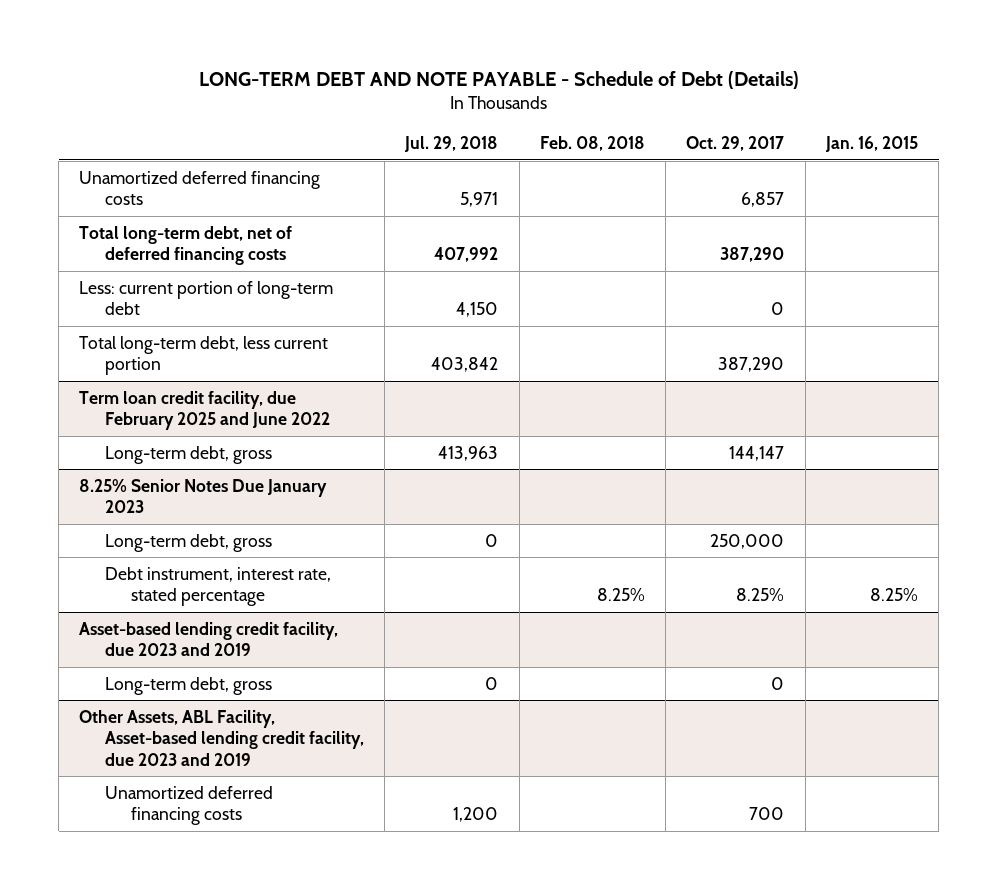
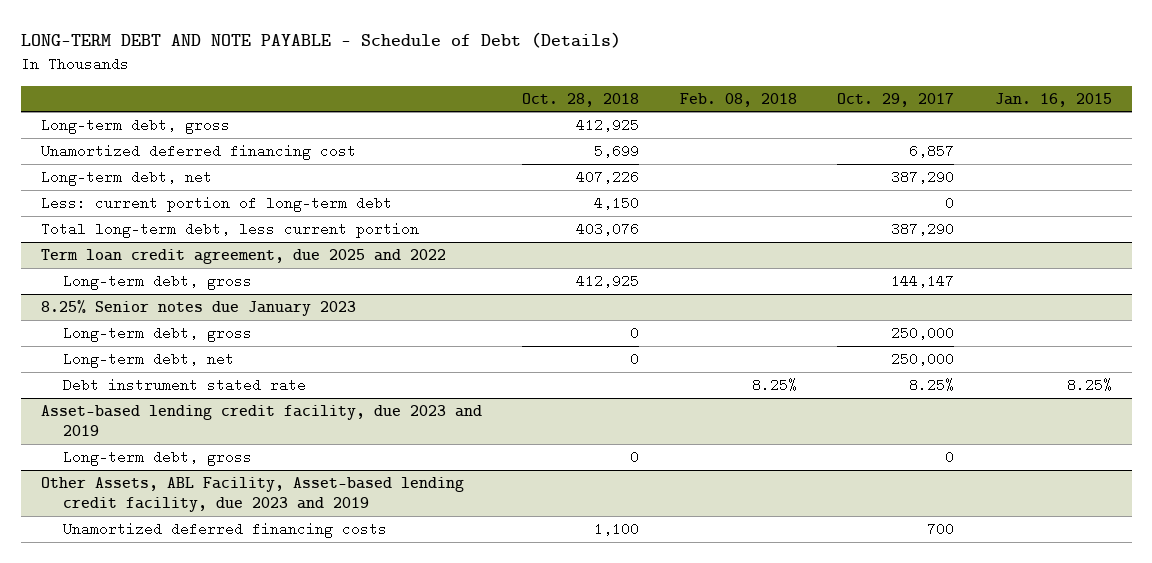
- | Jul. 29, 2018 | Feb. 08, 2018 | Oct. 29, 2017 | Jan. 16, 2015
+ | Oct. 28, 2018 | Feb. 08, 2018 | Oct. 29, 2017 | Jan. 16, 2015
- Unamortized deferred financing costs | 5,971 | | 6,857 |
- Total long-term debt, net of deferred financing costs | 407,992 | | 387,290 |
+ Long-term debt, gross | 412,925 | | |
+ Unamortized deferred financing cost | 5,699 | | 6,857 |
+ Long-term debt, net | 407,226 | | 387,290 |
- Term loan credit facility, due February 2025 and June 2022
+ Term loan credit agreement, due 2025 and 2022
- 8.25% Senior Notes Due January 2023
+ 8.25% Senior notes due January 2023
- Debt instrument, interest rate, stated percentage | | 8.25% | 8.25% | 8.25%
+ Long-term debt, net | 0 | | 250,000 |
+ Debt instrument stated rate | | 8.25% | 8.25% | 8.25%

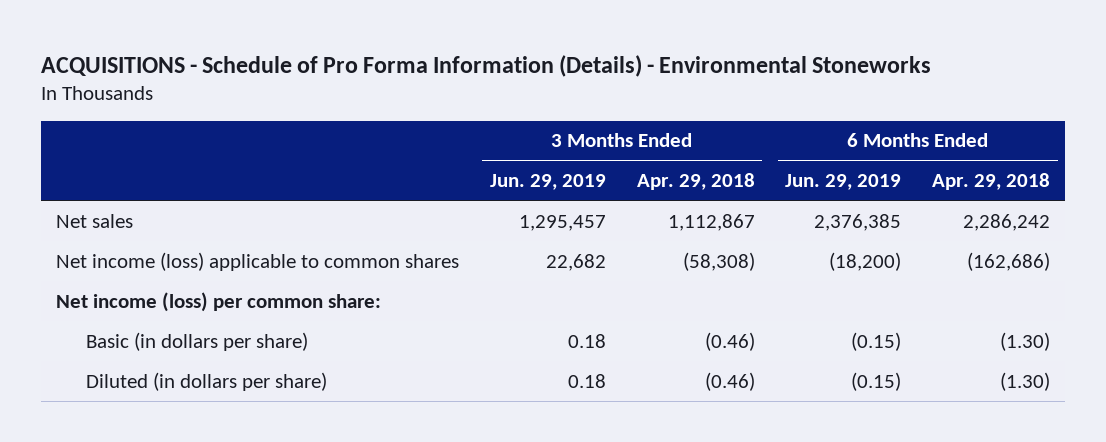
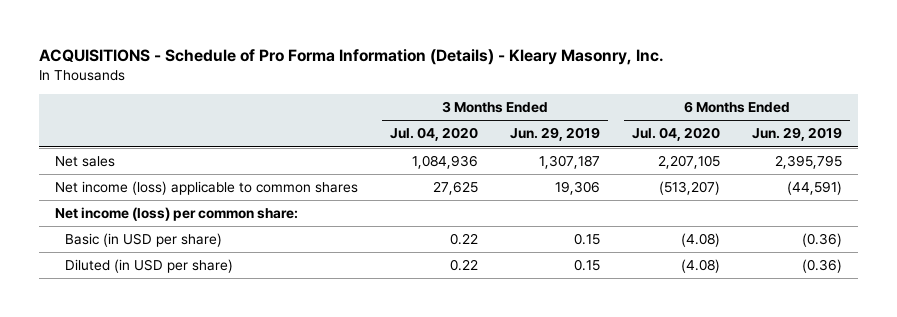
- ACQUISITIONS - Schedule of Pro Forma Information (Details) - Environmental Stoneworks
+ ACQUISITIONS - Schedule of Pro Forma Information (Details) - Kleary Masonry, Inc.
- | 3 Months Ended Jun. 29, 2019 | 3 Months Ended Apr. 29, 2018 | 6 Months Ended Jun. 29, 2019 | 6 Months Ended Apr. 29, 2018
+ | 3 Months Ended Jul. 04, 2020 | 3 Months Ended Jun. 29, 2019 | 6 Months Ended Jul. 04, 2020 | 6 Months Ended Jun. 29, 2019
- Net sales | 1,295,457 | 1,112,867 | 2,376,385 | 2,286,242
- Net income (loss) applicable to common shares | 22,682 | (58,308) | (18,200) | (162,686)
+ Net sales | 1,084,936 | 1,307,187 | 2,207,105 | 2,395,795
+ Net income (loss) applicable to common shares | 27,625 | 19,306 | (513,207) | (44,591)
- Basic (in dollars per share) | 0.18 | (0.46) | (0.15) | (1.30)
- Diluted (in dollars per share) | 0.18 | (0.46) | (0.15) | (1.30)
+ Basic (in USD per share) | 0.22 | 0.15 | (4.08) | (0.36)
+ Diluted (in USD per share) | 0.22 | 0.15 | (4.08) | (0.36)

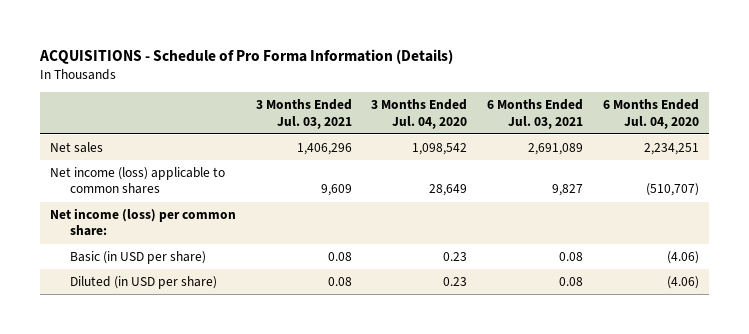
- ACQUISITIONS - Schedule of Pro Forma Information (Details) - Kleary Masonry, Inc.
+ ACQUISITIONS - Schedule of Pro Forma Information (Details)
- | 3 Months Ended Jul. 04, 2020 | 3 Months Ended Jun. 29, 2019 | 6 Months Ended Jul. 04, 2020 | 6 Months Ended Jun. 29, 2019
+ | 3 Months Ended Jul. 03, 2021 | 3 Months Ended Jul. 04, 2020 | 6 Months Ended Jul. 03, 2021 | 6 Months Ended Jul. 04, 2020
- Net sales | 1,084,936 | 1,307,187 | 2,207,105 | 2,395,795
- Net income (loss) applicable to common shares | 27,625 | 19,306 | (513,207) | (44,591)
+ Net sales | 1,406,296 | 1,098,542 | 2,691,089 | 2,234,251
+ Net income (loss) applicable to common shares | 9,609 | 28,649 | 9,827 | (510,707)
- Basic (in USD per share) | 0.22 | 0.15 | (4.08) | (0.36)
- Diluted (in USD per share) | 0.22 | 0.15 | (4.08) | (0.36)
+ Basic (in USD per share) | 0.08 | 0.23 | 0.08 | (4.06)
+ Diluted (in USD per share) | 0.08 | 0.23 | 0.08 | (4.06)

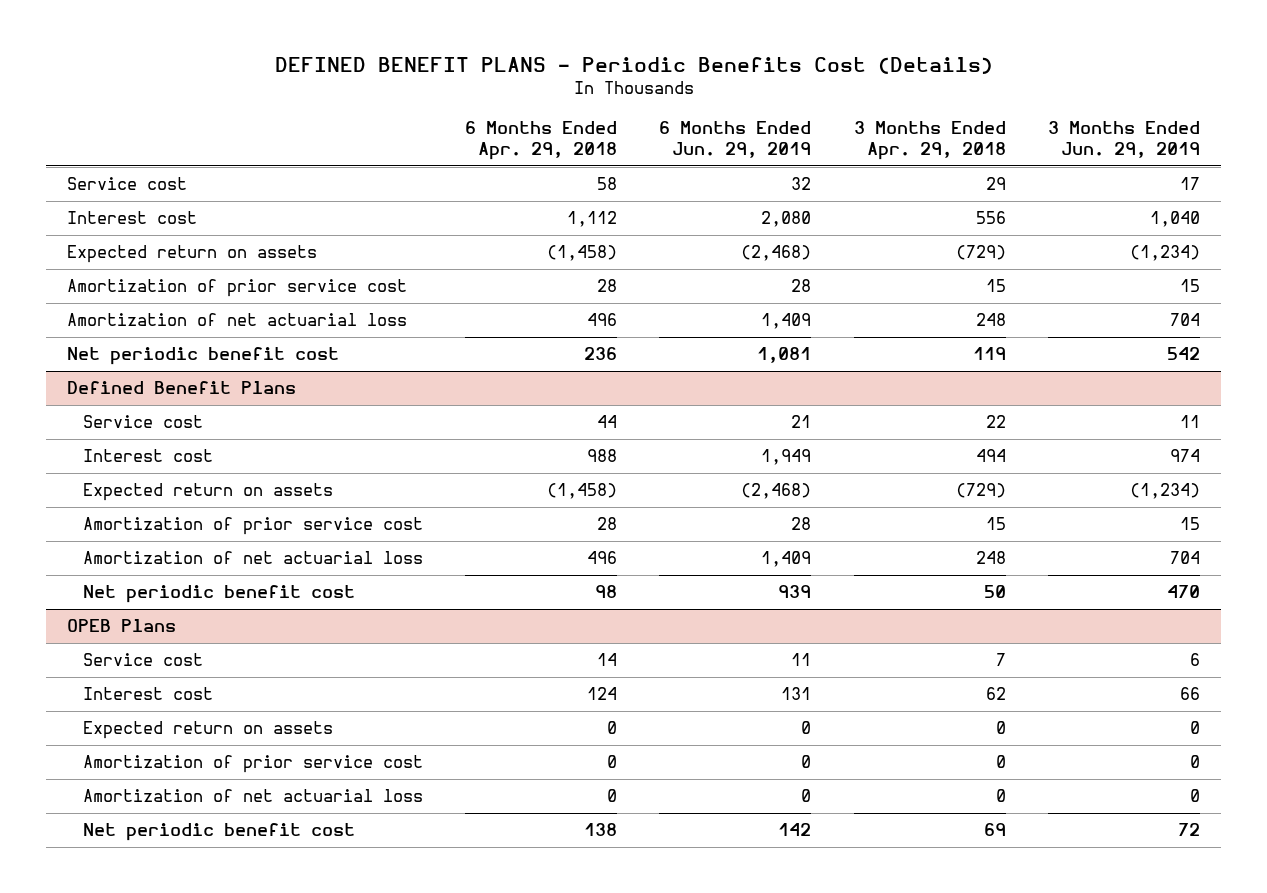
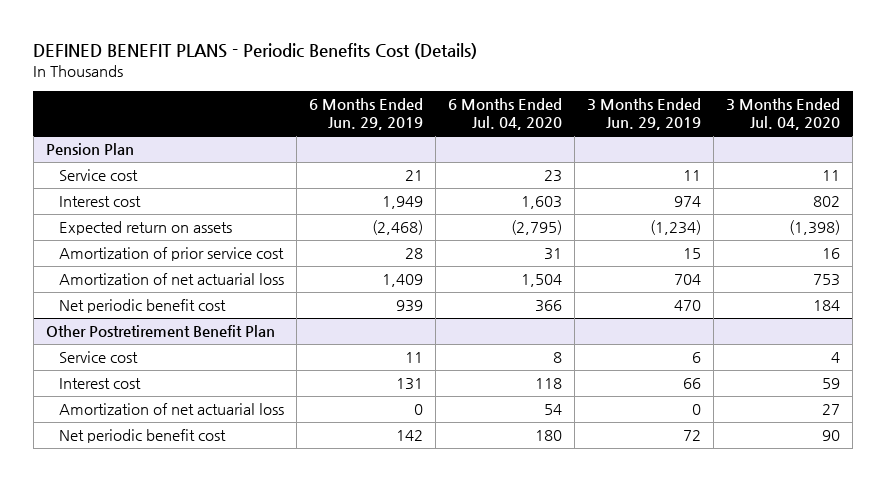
- | 6 Months Ended Apr. 29, 2018 | 6 Months Ended Jun. 29, 2019 | 3 Months Ended Apr. 29, 2018 | 3 Months Ended Jun. 29, 2019
+ | 6 Months Ended Jun. 29, 2019 | 6 Months Ended Jul. 04, 2020 | 3 Months Ended Jun. 29, 2019 | 3 Months Ended Jul. 04, 2020
- Service cost | 58 | 32 | 29 | 17
- Interest cost | 1,112 | 2,080 | 556 | 1,040
- Expected return on assets | (1,458) | (2,468) | (729) | (1,234)
- Amortization of prior service cost | 28 | 28 | 15 | 15
- Amortization of net actuarial loss | 496 | 1,409 | 248 | 704
- Net periodic benefit cost | 236 | 1,081 | 119 | 542
- Defined Benefit Plans
+ Pension Plan
- OPEB Plans
+ Other Postretirement Benefit Plan
- Expected return on assets | 0 | 0 | 0 | 0
- Amortization of prior service cost | 0 | 0 | 0 | 0

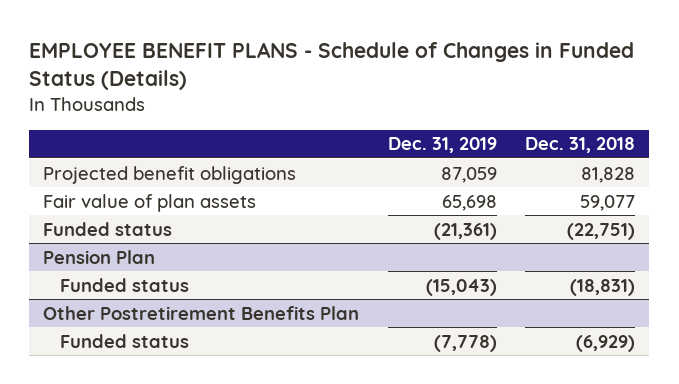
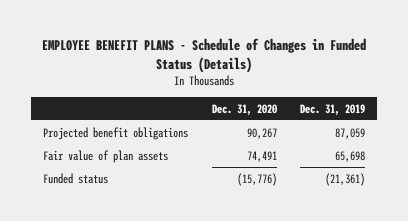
- | Dec. 31, 2019 | Dec. 31, 2018
+ | Dec. 31, 2020 | Dec. 31, 2019
- Pension Plan
- Funded status | (15,043) | (18,831)
- Other Postretirement Benefits Plan
- Funded status | (7,778) | (6,929)

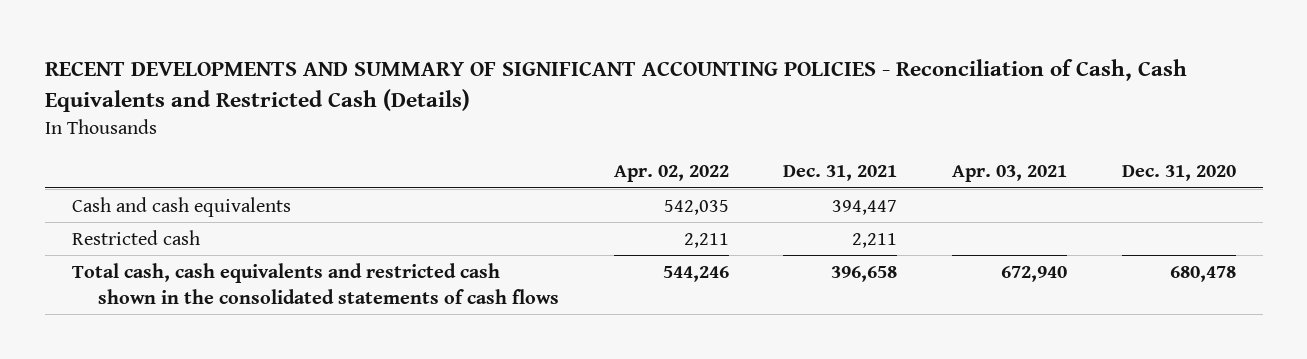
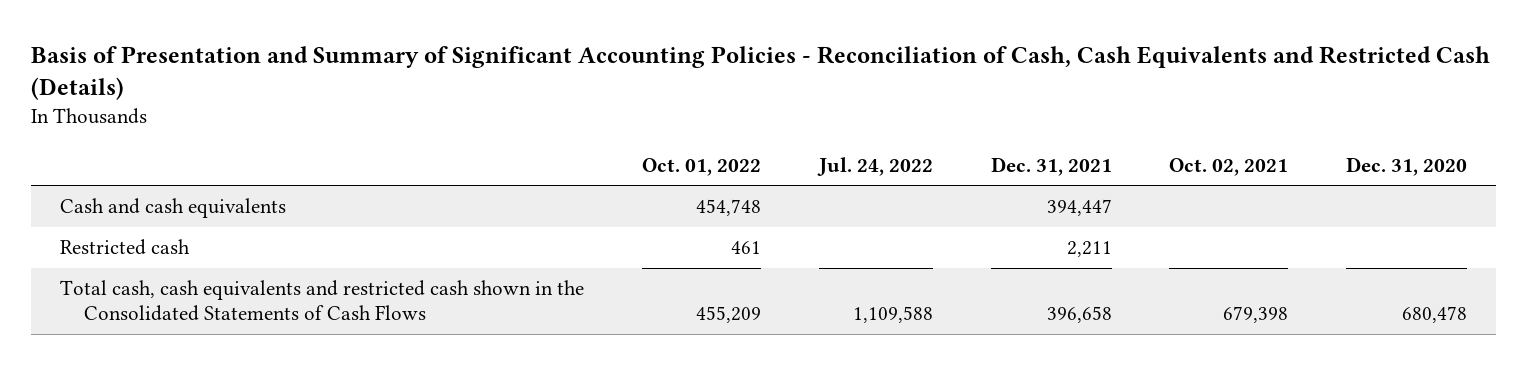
- RECENT DEVELOPMENTS AND SUMMARY OF SIGNIFICANT ACCOUNTING POLICIES - Reconciliation of Cash, Cash Equivalents and Restricted Cash (Details)
+ Basis of Presentation and Summary of Significant Accounting Policies - Reconciliation of Cash, Cash Equivalents and Restricted Cash (Details)
- | Apr. 02, 2022 | Dec. 31, 2021 | Apr. 03, 2021 | Dec. 31, 2020
+ | Oct. 01, 2022 | Jul. 24, 2022 | Dec. 31, 2021 | Oct. 02, 2021 | Dec. 31, 2020
- Total cash, cash equivalents and restricted cash shown in the consolidated statements of cash flows | 544,246 | 396,658 | 672,940 | 680,478
+ Total cash, cash equivalents and restricted cash shown in the Consolidated Statements of Cash Flows | 455,209 | 1,109,588 | 396,658 | 679,398 | 680,478

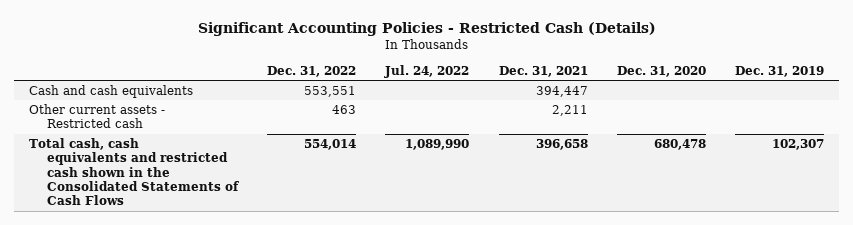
- Basis of Presentation and Summary of Significant Accounting Policies - Reconciliation of Cash, Cash Equivalents and Restricted Cash (Details)
+ Significant Accounting Policies - Restricted Cash (Details)
- | Oct. 01, 2022 | Jul. 24, 2022 | Dec. 31, 2021 | Oct. 02, 2021 | Dec. 31, 2020
+ | Dec. 31, 2022 | Jul. 24, 2022 | Dec. 31, 2021 | Dec. 31, 2020 | Dec. 31, 2019
- Restricted cash | 461 | | 2,211 | |
- Total cash, cash equivalents and restricted cash shown in the Consolidated Statements of Cash Flows | 455,209 | 1,109,588 | 396,658 | 679,398 | 680,478
+ Other current assets - Restricted cash | 463 | | 2,211 | |
+ Total cash, cash equivalents and restricted cash shown in the Consolidated Statements of Cash Flows | 554,014 | 1,089,990 | 396,658 | 680,478 | 102,307

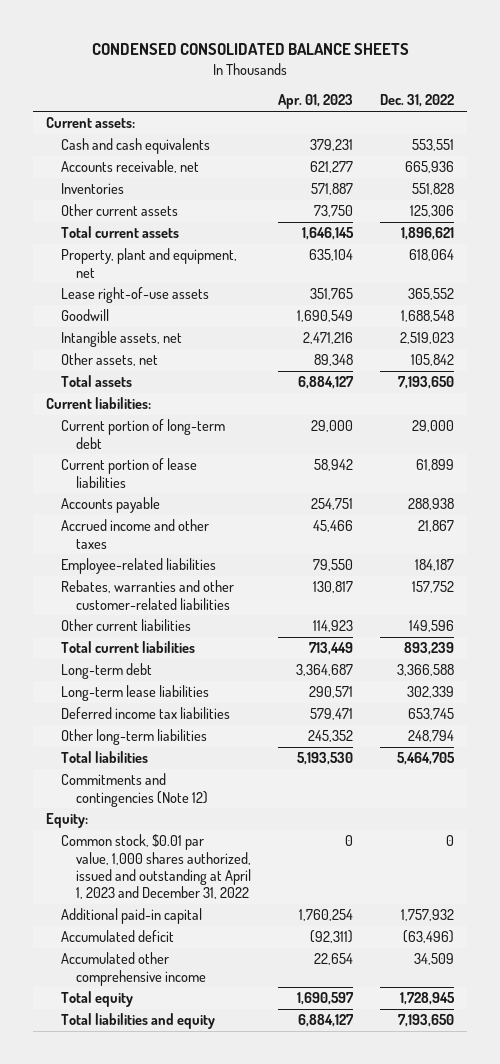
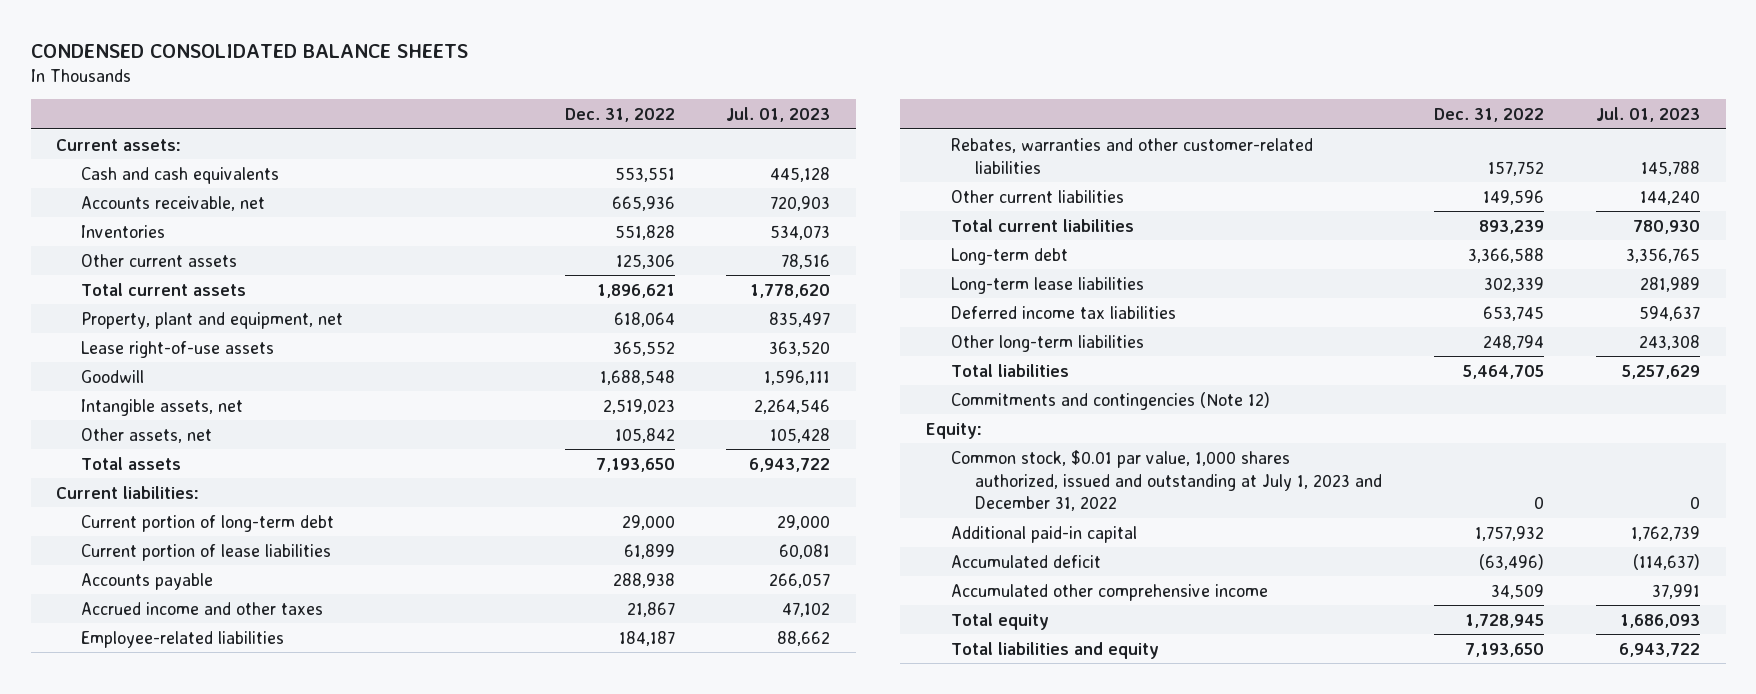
- | Apr. 01, 2023 | Dec. 31, 2022
+ | Dec. 31, 2022 | Jul. 01, 2023
- Common stock, $0.01 par value, 1,000 shares authorized, issued and outstanding at April 1, 2023 and December 31, 2022 | 0 | 0
+ Common stock, $0.01 par value, 1,000 shares authorized, issued and outstanding at July 1, 2023 and December 31, 2022 | 0 | 0

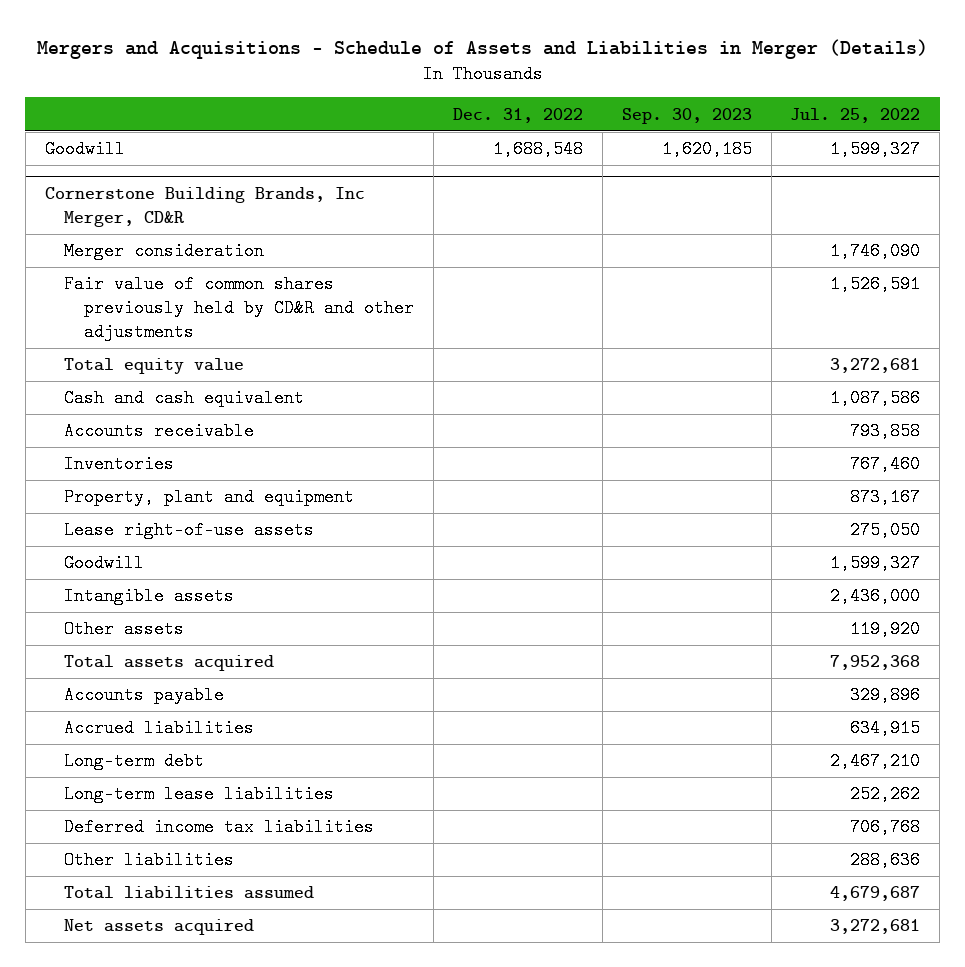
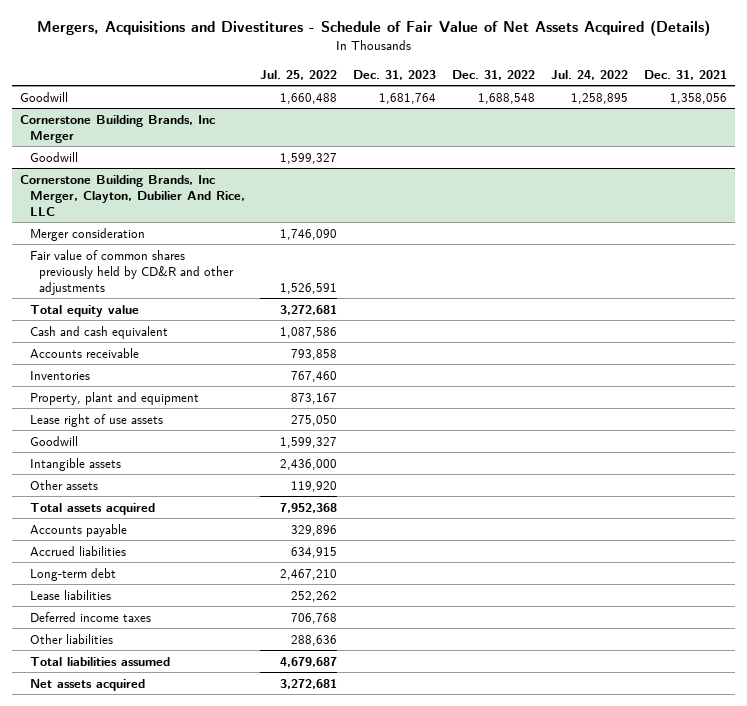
- Mergers and Acquisitions - Schedule of Assets and Liabilities in Merger (Details)
+ Mergers, Acquisitions and Divestitures - Schedule of Fair Value of Net Assets Acquired (Details)
- | Dec. 31, 2022 | Sep. 30, 2023 | Jul. 25, 2022
+ | Jul. 25, 2022 | Dec. 31, 2023 | Dec. 31, 2022 | Jul. 24, 2022 | Dec. 31, 2021
- Goodwill | 1,688,548 | 1,620,185 | 1,599,327
- Cornerstone Building Brands, Inc Merger, CD&R
+ Goodwill | 1,660,488 | 1,681,764 | 1,688,548 | 1,258,895 | 1,358,056
+ Cornerstone Building Brands, Inc Merger
+ Goodwill | 1,599,327 | | | |
+ Cornerstone Building Brands, Inc Merger, Clayton, Dubilier And Rice, LLC
- Lease right-of-use assets | | | 275,050
+ Lease right of use assets | 275,050 | | | |
- Long-term lease liabilities | | | 252,262
- Deferred income tax liabilities | | | 706,768
+ Lease liabilities | 252,262 | | | |
+ Deferred income taxes | 706,768 | | | |

